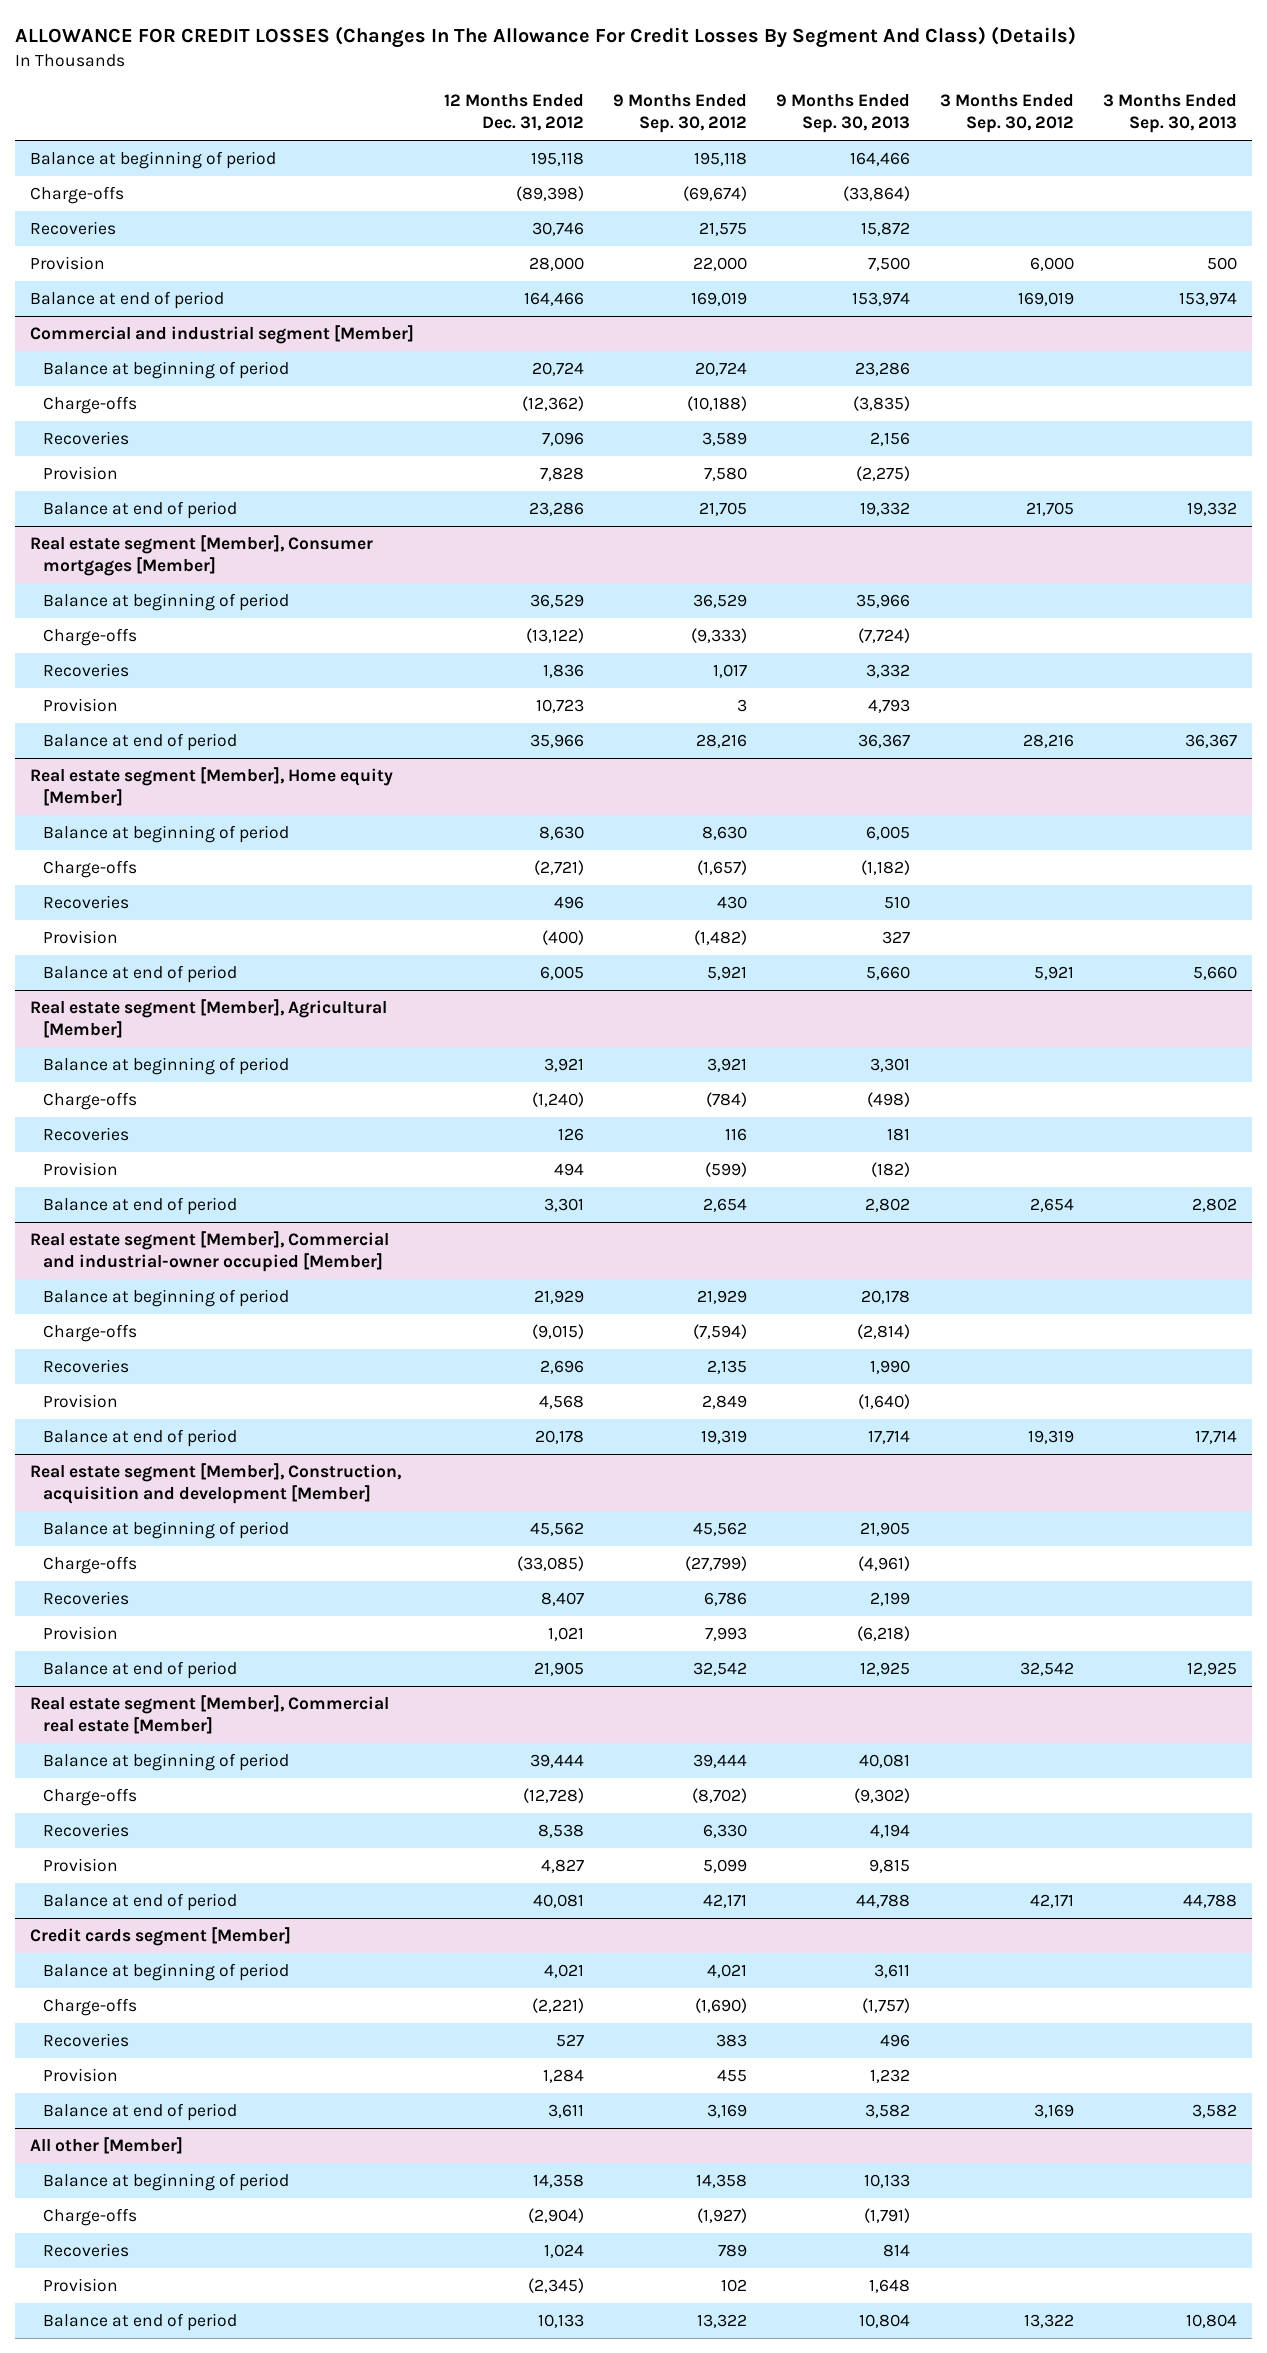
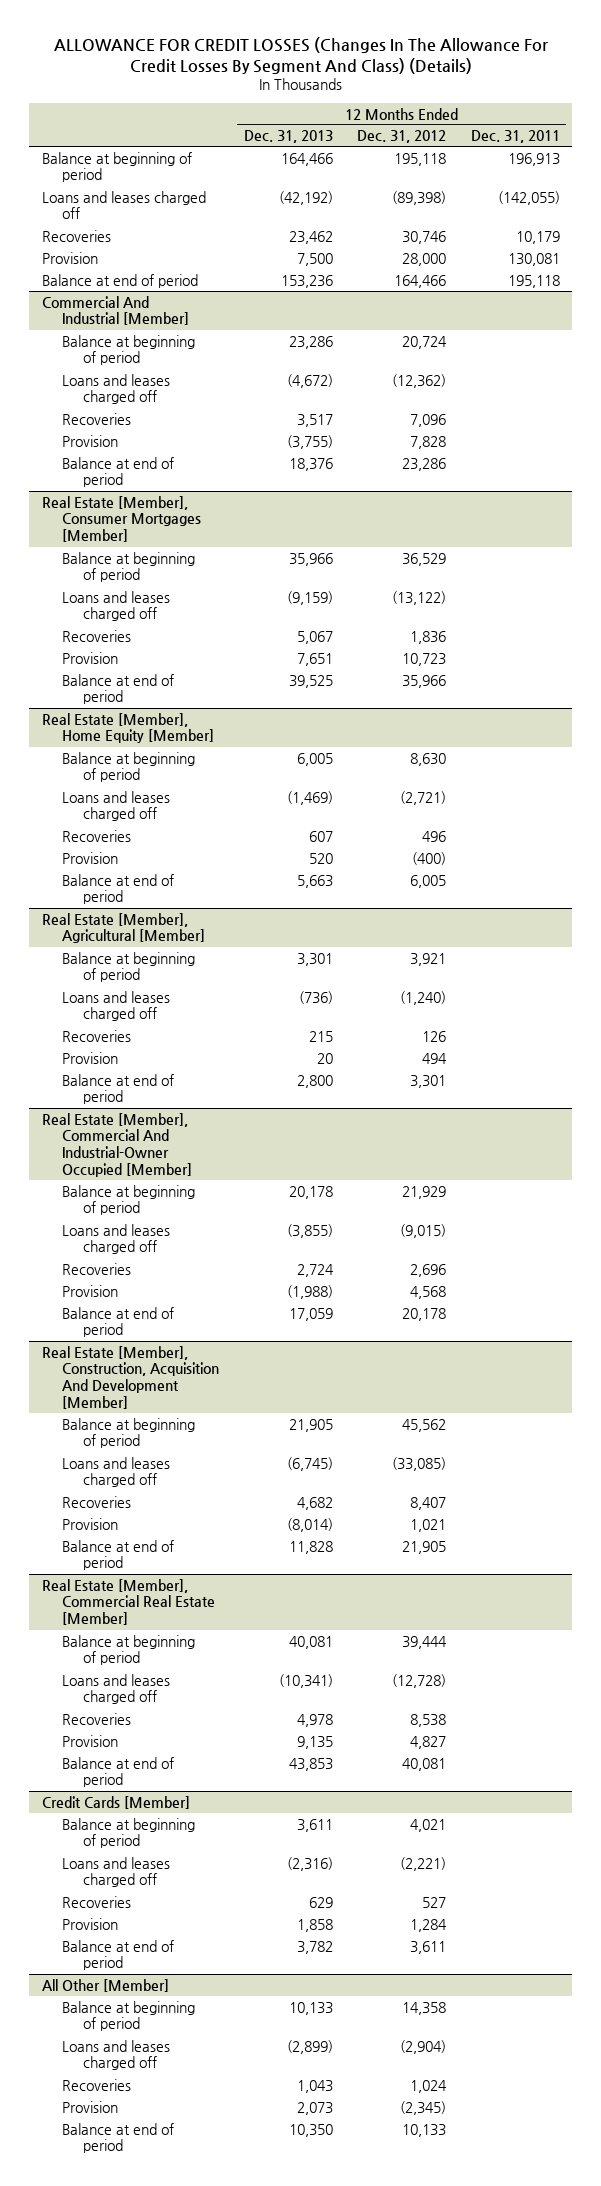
- | 12 Months Ended Dec. 31, 2012 | 9 Months Ended Sep. 30, 2012 | 9 Months Ended Sep. 30, 2013 | 3 Months Ended Sep. 30, 2012 | 3 Months Ended Sep. 30, 2013
+ | 12 Months Ended Dec. 31, 2013 | 12 Months Ended Dec. 31, 2012 | 12 Months Ended Dec. 31, 2011
- Charge-offs | (89,398) | (69,674) | (33,864) | |
+ Loans and leases charged off | (42,192) | (89,398) | (142,055)
- Commercial and industrial segment [Member]
+ Commercial And Industrial [Member]
- Charge-offs | (12,362) | (10,188) | (3,835) | |
+ Loans and leases charged off | (4,672) | (12,362) |
- Real estate segment [Member], Consumer mortgages [Member]
+ Real Estate [Member], Consumer Mortgages [Member]
- Charge-offs | (13,122) | (9,333) | (7,724) | |
+ Loans and leases charged off | (9,159) | (13,122) |
- Real estate segment [Member], Home equity [Member]
+ Real Estate [Member], Home Equity [Member]
- Charge-offs | (2,721) | (1,657) | (1,182) | |
+ Loans and leases charged off | (1,469) | (2,721) |
- Real estate segment [Member], Agricultural [Member]
+ Real Estate [Member], Agricultural [Member]
- Charge-offs | (1,240) | (784) | (498) | |
+ Loans and leases charged off | (736) | (1,240) |
- Real estate segment [Member], Commercial and industrial-owner occupied [Member]
+ Real Estate [Member], Commercial And Industrial-Owner Occupied [Member]
- Charge-offs | (9,015) | (7,594) | (2,814) | |
+ Loans and leases charged off | (3,855) | (9,015) |
- Real estate segment [Member], Construction, acquisition and development [Member]
+ Real Estate [Member], Construction, Acquisition And Development [Member]
- Charge-offs | (33,085) | (27,799) | (4,961) | |
+ Loans and leases charged off | (6,745) | (33,085) |
- Real estate segment [Member], Commercial real estate [Member]
+ Real Estate [Member], Commercial Real Estate [Member]
- Charge-offs | (12,728) | (8,702) | (9,302) | |
+ Loans and leases charged off | (10,341) | (12,728) |
- Credit cards segment [Member]
+ Credit Cards [Member]
- Charge-offs | (2,221) | (1,690) | (1,757) | |
+ Loans and leases charged off | (2,316) | (2,221) |
- All other [Member]
+ All Other [Member]
- Charge-offs | (2,904) | (1,927) | (1,791) | |
+ Loans and leases charged off | (2,899) | (2,904) |

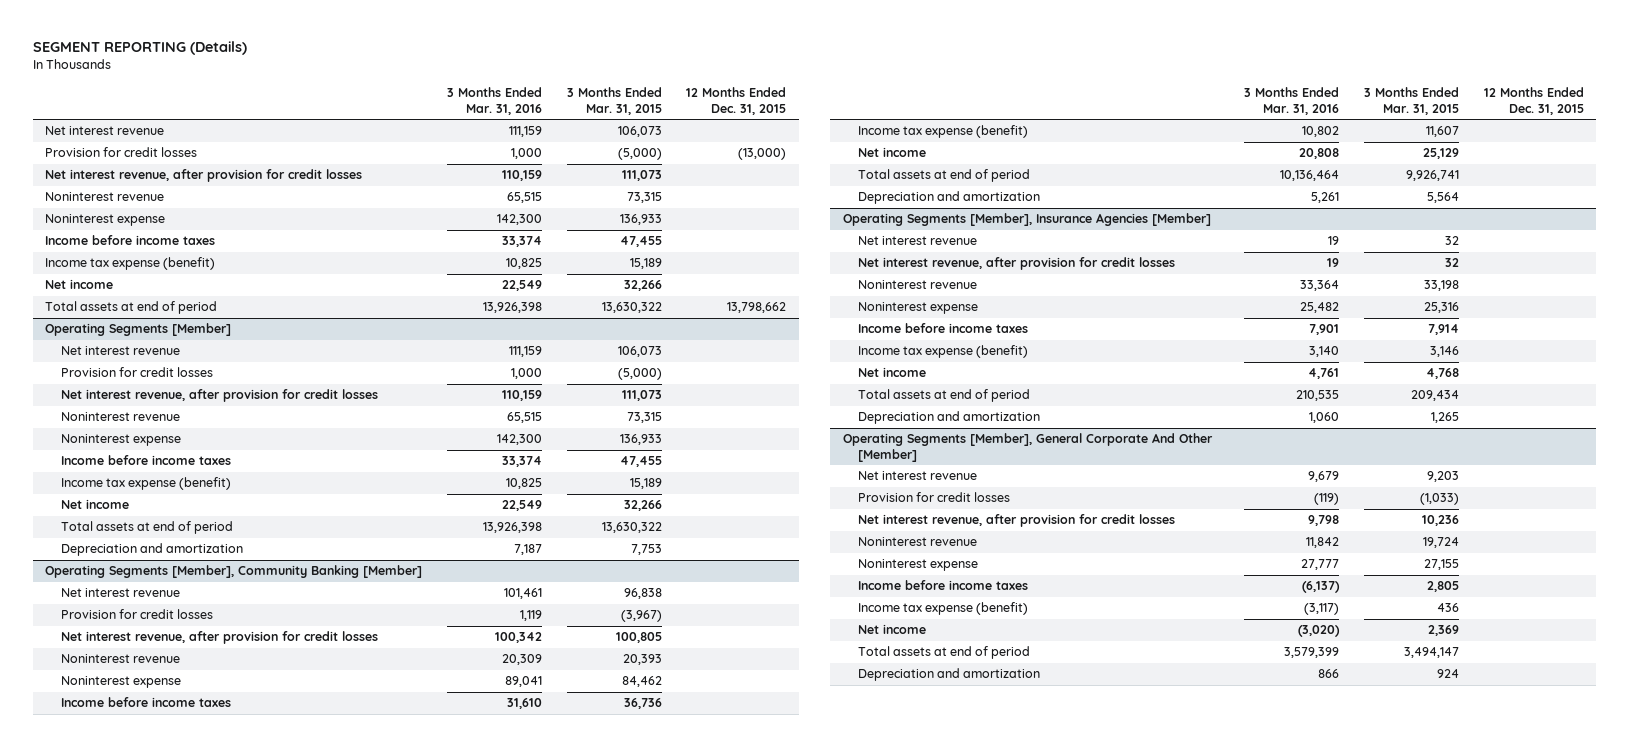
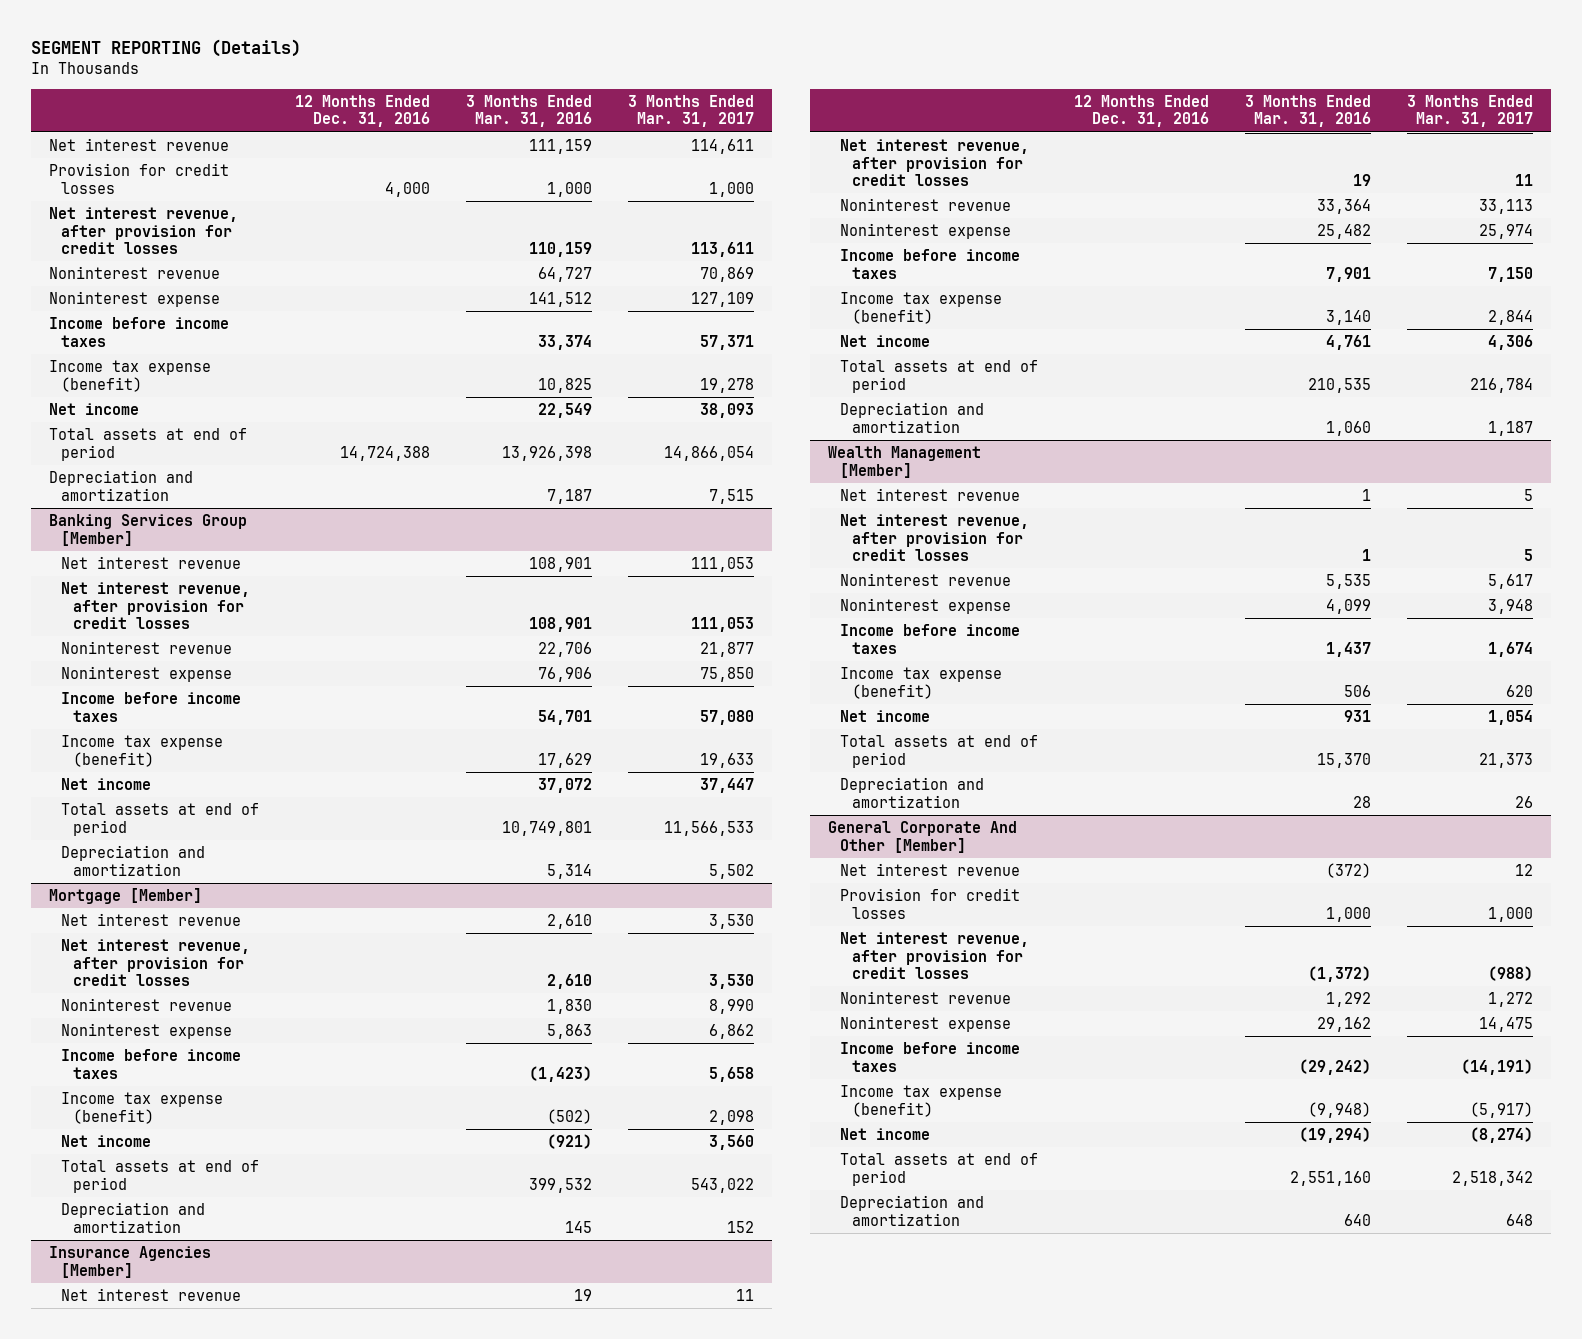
- | 3 Months Ended Mar. 31, 2016 | 3 Months Ended Mar. 31, 2015 | 12 Months Ended Dec. 31, 2015
+ | 12 Months Ended Dec. 31, 2016 | 3 Months Ended Mar. 31, 2016 | 3 Months Ended Mar. 31, 2017
- Noninterest revenue | 65,515 | 73,315 |
- Noninterest expense | 142,300 | 136,933 |
- Income before income taxes | 33,374 | 47,455 |
- Income tax expense (benefit) | 10,825 | 15,189 |
- Net income | 22,549 | 32,266 |
- Total assets at end of period | 13,926,398 | 13,630,322 | 13,798,662
- Operating Segments [Member]
- Net interest revenue | 111,159 | 106,073 |
- Provision for credit losses | 1,000 | (5,000) |
- Net interest revenue, after provision for credit losses | 110,159 | 111,073 |
- Noninterest revenue | 65,515 | 73,315 |
- Noninterest expense | 142,300 | 136,933 |
+ Noninterest revenue | | 64,727 | 70,869
+ Noninterest expense | | 141,512 | 127,109
- Operating Segments [Member], Community Banking [Member]
- Net interest revenue | 101,461 | 96,838 |
- Provision for credit losses | 1,119 | (3,967) |
- Net interest revenue, after provision for credit losses | 100,342 | 100,805 |
- Noninterest revenue | 20,309 | 20,393 |
- Noninterest expense | 89,041 | 84,462 |
- Income before income taxes | 31,610 | 36,736 |
- Income tax expense (benefit) | 10,802 | 11,607 |
- Net income | 20,808 | 25,129 |
- Total assets at end of period | 10,136,464 | 9,926,741 |
- Depreciation and amortization | 5,261 | 5,564 |
- Operating Segments [Member], Insurance Agencies [Member]
+ Banking Services Group [Member]
+ Net interest revenue | | 108,901 | 111,053
+ Net interest revenue, after provision for credit losses | | 108,901 | 111,053
+ Noninterest revenue | | 22,706 | 21,877
+ Noninterest expense | | 76,906 | 75,850
+ Income before income taxes | | 54,701 | 57,080
+ Income tax expense (benefit) | | 17,629 | 19,633
+ Net income | | 37,072 | 37,447
+ Total assets at end of period | | 10,749,801 | 11,566,533
+ Depreciation and amortization | | 5,314 | 5,502
+ Mortgage [Member]
+ Net interest revenue | | 2,610 | 3,530
+ Net interest revenue, after provision for credit losses | | 2,610 | 3,530
+ Noninterest revenue | | 1,830 | 8,990
+ Noninterest expense | | 5,863 | 6,862
+ Income before income taxes | | (1,423) | 5,658
+ Income tax expense (benefit) | | (502) | 2,098
+ Net income | | (921) | 3,560
+ Total assets at end of period | | 399,532 | 543,022
+ Depreciation and amortization | | 145 | 152
+ Insurance Agencies [Member]
- Operating Segments [Member], General Corporate And Other [Member]
- Net interest revenue | 9,679 | 9,203 |
- Provision for credit losses | (119) | (1,033) |
- Net interest revenue, after provision for credit losses | 9,798 | 10,236 |
- Noninterest revenue | 11,842 | 19,724 |
- Noninterest expense | 27,777 | 27,155 |
- Income before income taxes | (6,137) | 2,805 |
- Income tax expense (benefit) | (3,117) | 436 |
- Net income | (3,020) | 2,369 |
- Total assets at end of period | 3,579,399 | 3,494,147 |
- Depreciation and amortization | 866 | 924 |
+ Wealth Management [Member]
+ Net interest revenue | | 1 | 5
+ Net interest revenue, after provision for credit losses | | 1 | 5
+ Noninterest revenue | | 5,535 | 5,617
+ Noninterest expense | | 4,099 | 3,948
+ Income before income taxes | | 1,437 | 1,674
+ Income tax expense (benefit) | | 506 | 620
+ Net income | | 931 | 1,054
+ Total assets at end of period | | 15,370 | 21,373
+ Depreciation and amortization | | 28 | 26
+ General Corporate And Other [Member]
+ Net interest revenue | | (372) | 12
+ Provision for credit losses | | 1,000 | 1,000
+ Net interest revenue, after provision for credit losses | | (1,372) | (988)
+ Noninterest revenue | | 1,292 | 1,272
+ Noninterest expense | | 29,162 | 14,475
+ Income before income taxes | | (29,242) | (14,191)
+ Income tax expense (benefit) | | (9,948) | (5,917)
+ Net income | | (19,294) | (8,274)
+ Total assets at end of period | | 2,551,160 | 2,518,342
+ Depreciation and amortization | | 640 | 648

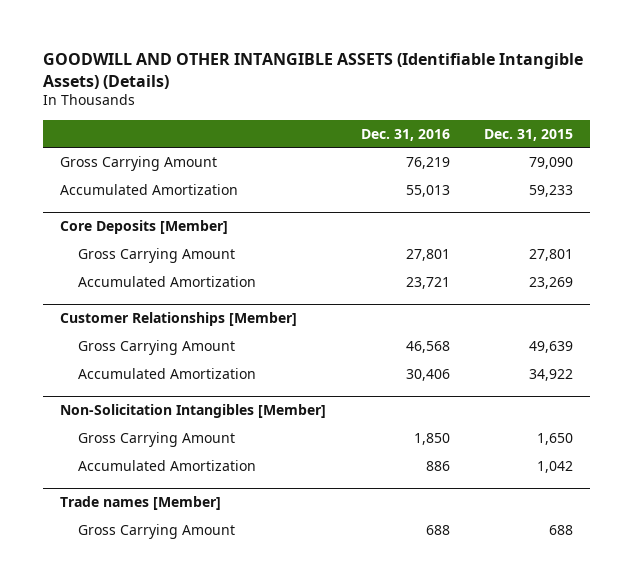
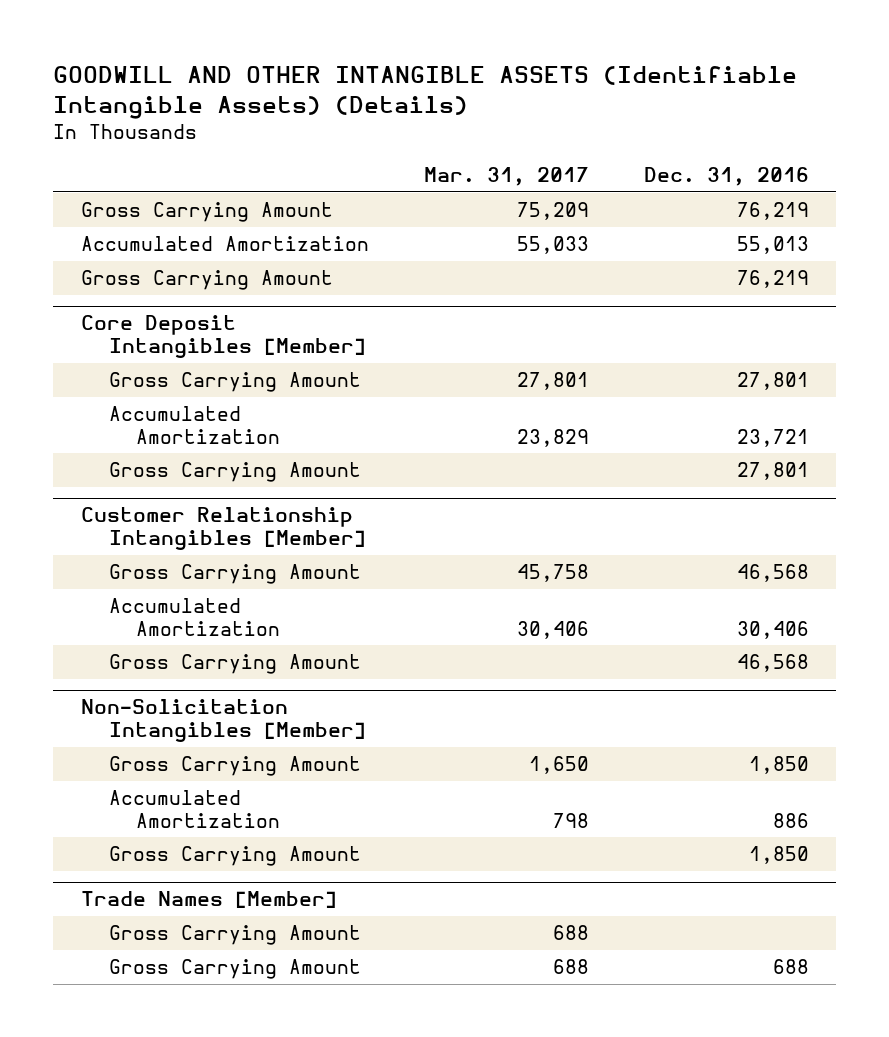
- | Dec. 31, 2016 | Dec. 31, 2015
+ | Mar. 31, 2017 | Dec. 31, 2016
- Core Deposits [Member]
+ Gross Carrying Amount | | 76,219
+ Core Deposit Intangibles [Member]
- Customer Relationships [Member]
+ Gross Carrying Amount | | 27,801
+ Customer Relationship Intangibles [Member]
+ Gross Carrying Amount | | 46,568
- Trade names [Member]
@ Non-Solicitation Intangibles [Member]
+ Gross Carrying Amount | | 1,850
+ Trade Names [Member]
+ Gross Carrying Amount | 688 |

